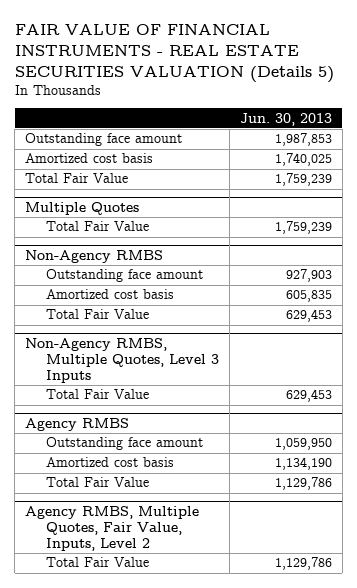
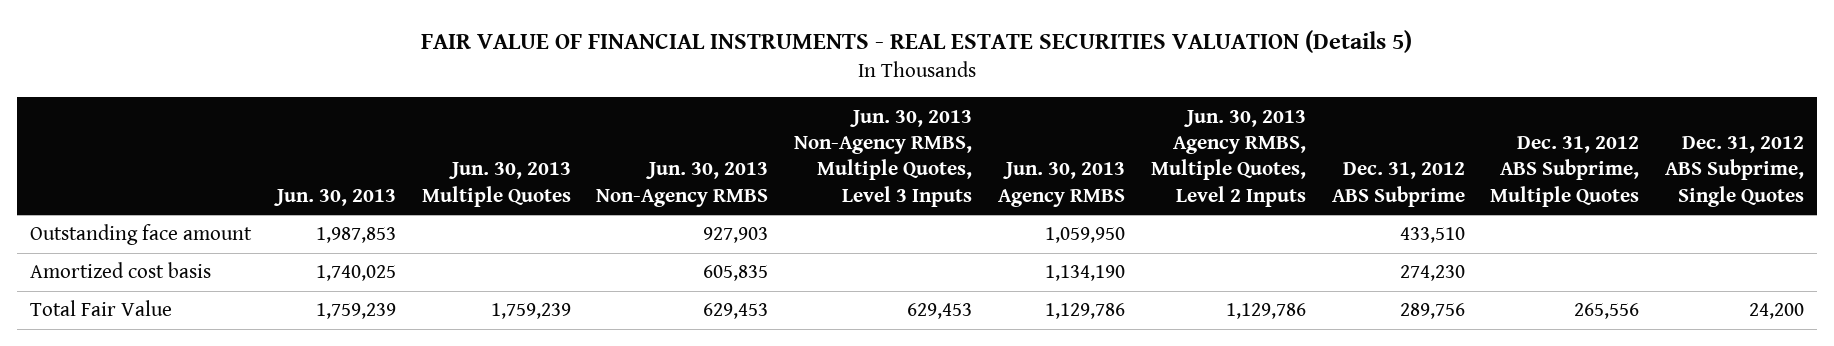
- | Jun. 30, 2013
+ | Jun. 30, 2013 | Jun. 30, 2013 Multiple Quotes | Jun. 30, 2013 Non-Agency RMBS | Jun. 30, 2013 Non-Agency RMBS, Multiple Quotes, Level 3 Inputs | Jun. 30, 2013 Agency RMBS | Jun. 30, 2013 Agency RMBS, Multiple Quotes, Level 2 Inputs | Dec. 31, 2012 ABS Subprime | Dec. 31, 2012 ABS Subprime, Multiple Quotes | Dec. 31, 2012 ABS Subprime, Single Quotes
- Multiple Quotes
- Total Fair Value | 1,759,239
- Non-Agency RMBS
- Outstanding face amount | 927,903
- Amortized cost basis | 605,835
- Total Fair Value | 629,453
- Non-Agency RMBS, Multiple Quotes, Level 3 Inputs
- Total Fair Value | 629,453
- Agency RMBS
- Outstanding face amount | 1,059,950
- Amortized cost basis | 1,134,190
- Total Fair Value | 1,129,786
- Agency RMBS, Multiple Quotes, Fair Value, Inputs, Level 2
- Total Fair Value | 1,129,786

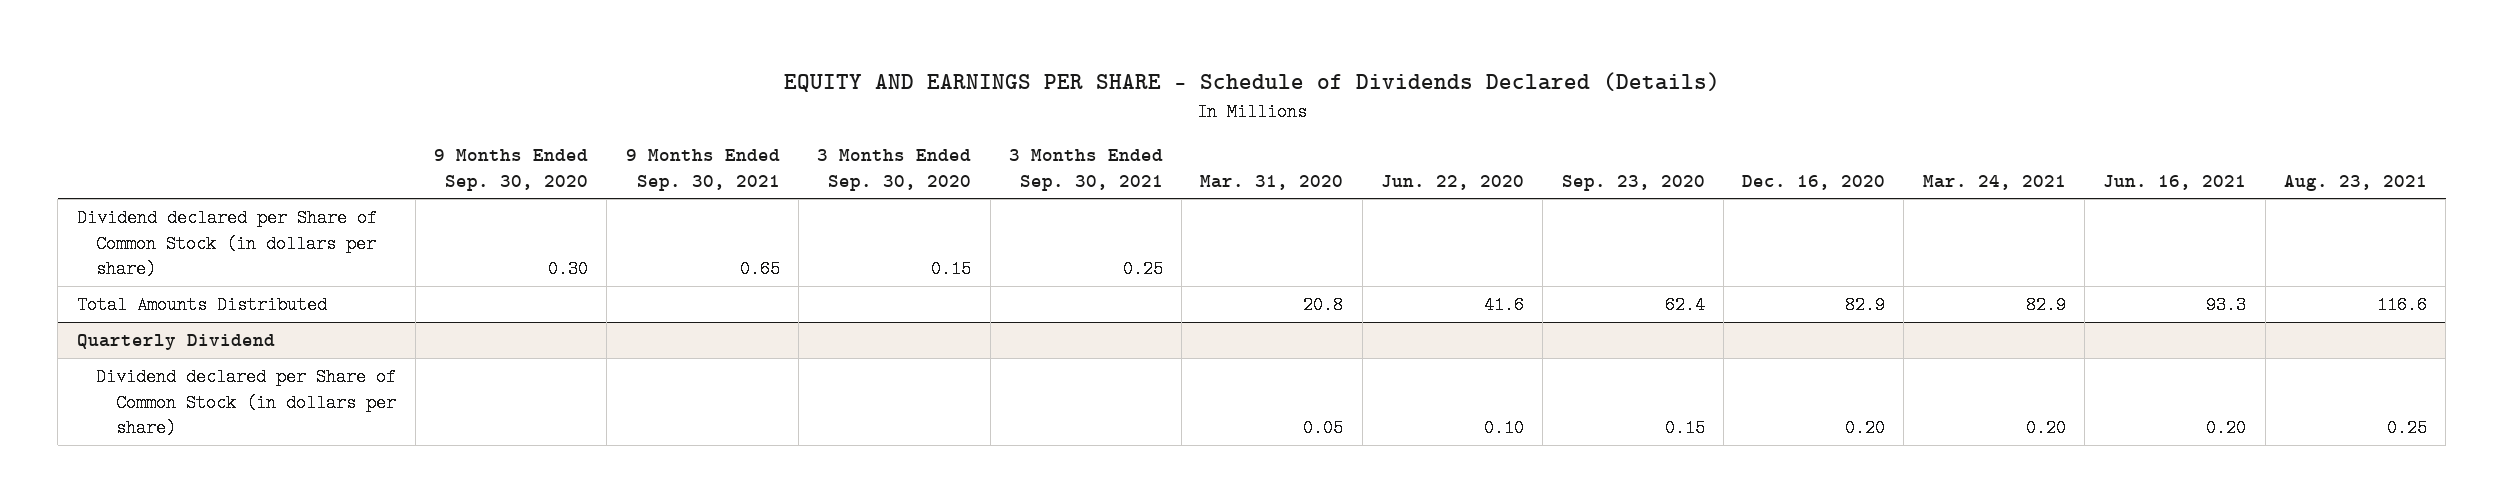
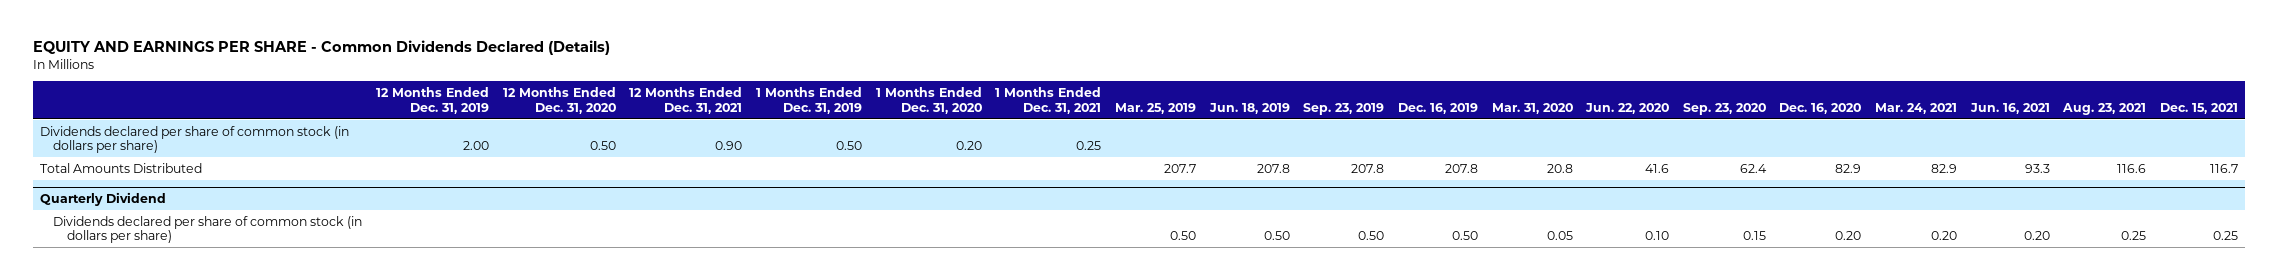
- EQUITY AND EARNINGS PER SHARE - Schedule of Dividends Declared (Details)
+ EQUITY AND EARNINGS PER SHARE - Common Dividends Declared (Details)
- | 9 Months Ended Sep. 30, 2020 | 9 Months Ended Sep. 30, 2021 | 3 Months Ended Sep. 30, 2020 | 3 Months Ended Sep. 30, 2021 | Mar. 31, 2020 | Jun. 22, 2020 | Sep. 23, 2020 | Dec. 16, 2020 | Mar. 24, 2021 | Jun. 16, 2021 | Aug. 23, 2021
+ | 12 Months Ended Dec. 31, 2019 | 12 Months Ended Dec. 31, 2020 | 12 Months Ended Dec. 31, 2021 | 1 Months Ended Dec. 31, 2019 | 1 Months Ended Dec. 31, 2020 | 1 Months Ended Dec. 31, 2021 | Mar. 25, 2019 | Jun. 18, 2019 | Sep. 23, 2019 | Dec. 16, 2019 | Mar. 31, 2020 | Jun. 22, 2020 | Sep. 23, 2020 | Dec. 16, 2020 | Mar. 24, 2021 | Jun. 16, 2021 | Aug. 23, 2021 | Dec. 15, 2021
- Dividend declared per Share of Common Stock (in dollars per share) | 0.30 | 0.65 | 0.15 | 0.25 | | | | | | |
+ Dividends declared per share of common stock (in dollars per share) | 2.00 | 0.50 | 0.90 | 0.50 | 0.20 | 0.25 | | | | | | | | | | | |
@ Quarterly Dividend
- Dividend declared per Share of Common Stock (in dollars per share) | | | | | 0.05 | 0.10 | 0.15 | 0.20 | 0.20 | 0.20 | 0.25
+ Dividends declared per share of common stock (in dollars per share) | | | | | | | 0.50 | 0.50 | 0.50 | 0.50 | 0.05 | 0.10 | 0.15 | 0.20 | 0.20 | 0.20 | 0.25 | 0.25

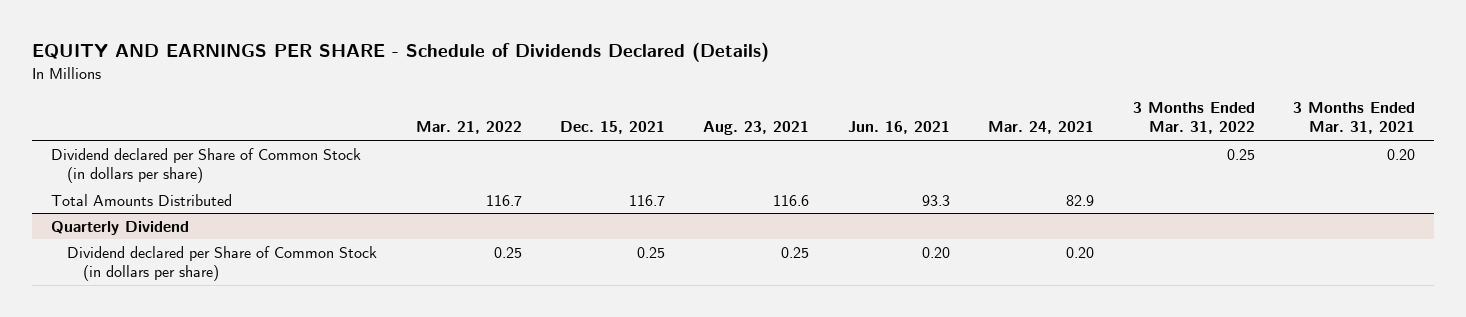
- EQUITY AND EARNINGS PER SHARE - Common Dividends Declared (Details)
+ EQUITY AND EARNINGS PER SHARE - Schedule of Dividends Declared (Details)
- | 12 Months Ended Dec. 31, 2019 | 12 Months Ended Dec. 31, 2020 | 12 Months Ended Dec. 31, 2021 | 1 Months Ended Dec. 31, 2019 | 1 Months Ended Dec. 31, 2020 | 1 Months Ended Dec. 31, 2021 | Mar. 25, 2019 | Jun. 18, 2019 | Sep. 23, 2019 | Dec. 16, 2019 | Mar. 31, 2020 | Jun. 22, 2020 | Sep. 23, 2020 | Dec. 16, 2020 | Mar. 24, 2021 | Jun. 16, 2021 | Aug. 23, 2021 | Dec. 15, 2021
+ | Mar. 21, 2022 | Dec. 15, 2021 | Aug. 23, 2021 | Jun. 16, 2021 | Mar. 24, 2021 | 3 Months Ended Mar. 31, 2022 | 3 Months Ended Mar. 31, 2021
- Dividends declared per share of common stock (in dollars per share) | 2.00 | 0.50 | 0.90 | 0.50 | 0.20 | 0.25 | | | | | | | | | | | |
+ Dividend declared per Share of Common Stock (in dollars per share) | | | | | | 0.25 | 0.20
@ Quarterly Dividend
- Dividends declared per share of common stock (in dollars per share) | | | | | | | 0.50 | 0.50 | 0.50 | 0.50 | 0.05 | 0.10 | 0.15 | 0.20 | 0.20 | 0.20 | 0.25 | 0.25
+ Dividend declared per Share of Common Stock (in dollars per share) | 0.25 | 0.25 | 0.25 | 0.20 | 0.20 | |

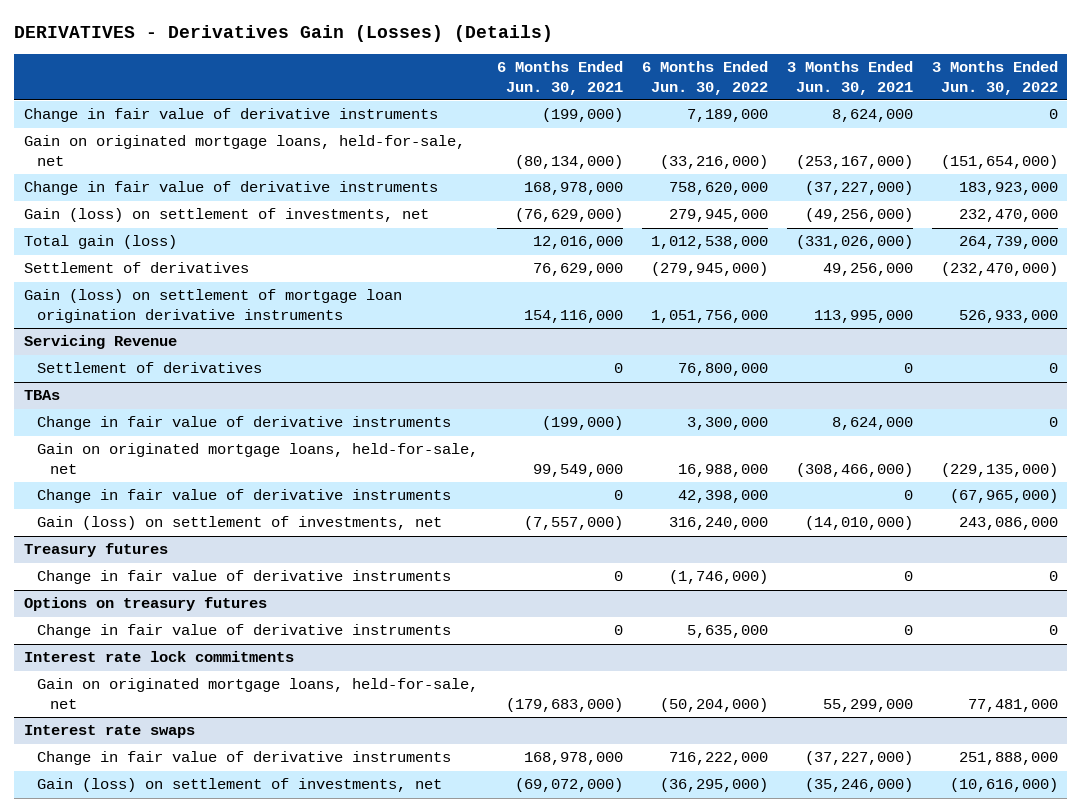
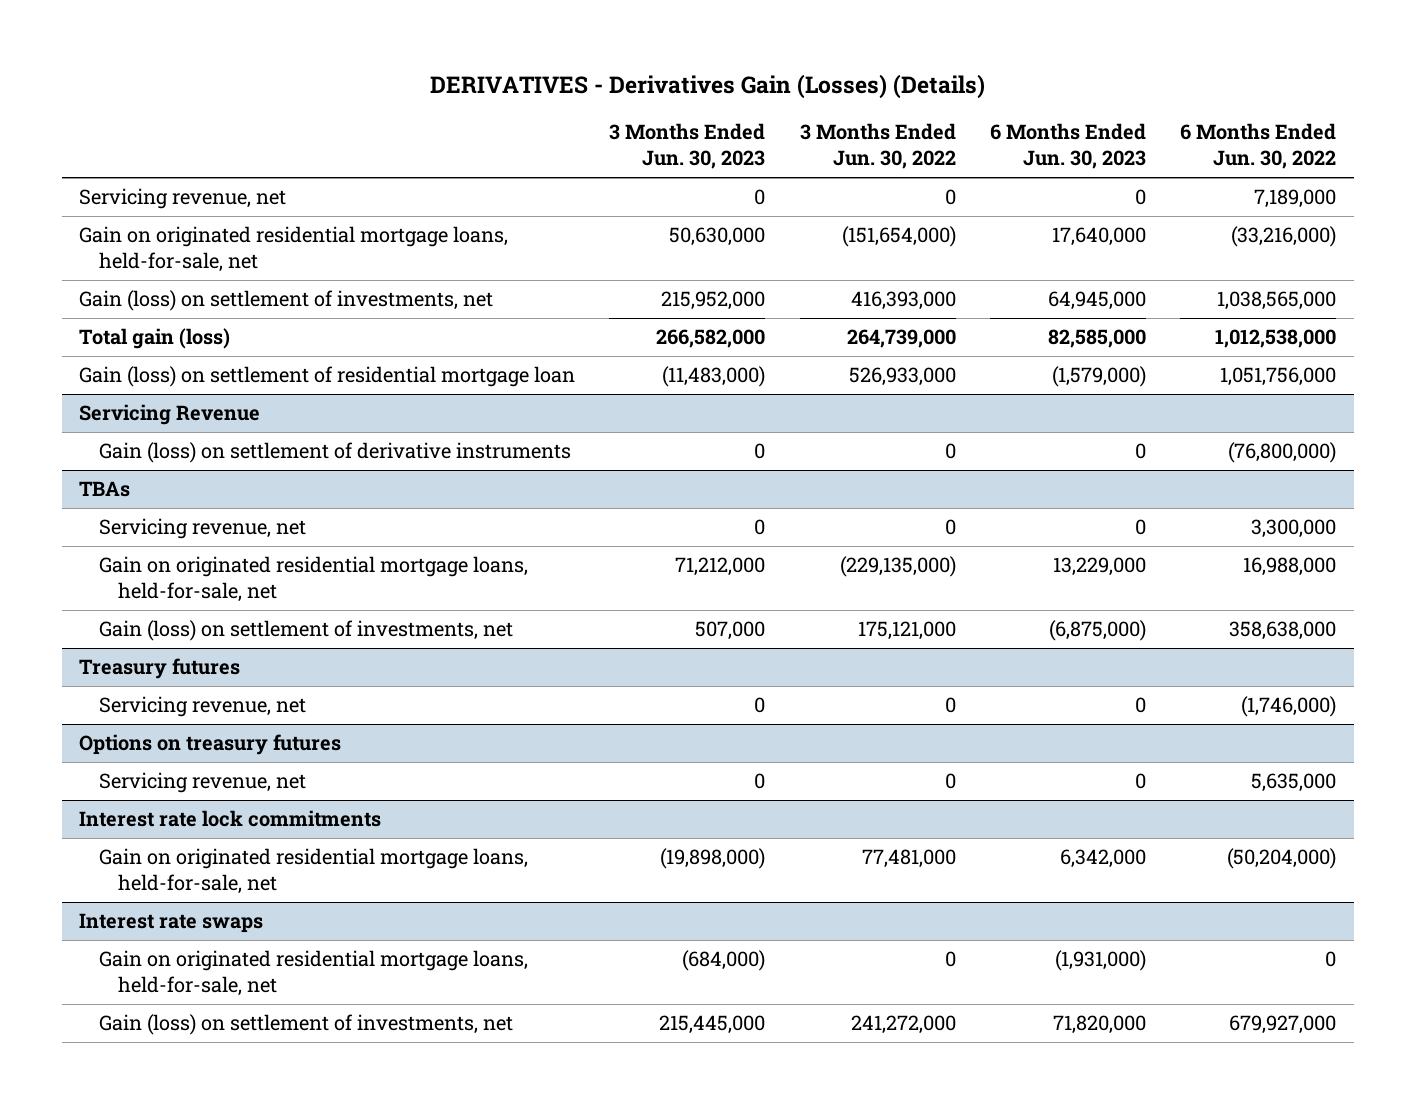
- | 6 Months Ended Jun. 30, 2021 | 6 Months Ended Jun. 30, 2022 | 3 Months Ended Jun. 30, 2021 | 3 Months Ended Jun. 30, 2022
+ | 3 Months Ended Jun. 30, 2023 | 3 Months Ended Jun. 30, 2022 | 6 Months Ended Jun. 30, 2023 | 6 Months Ended Jun. 30, 2022
- Change in fair value of derivative instruments | (199,000) | 7,189,000 | 8,624,000 | 0
- Gain on originated mortgage loans, held-for-sale, net | (80,134,000) | (33,216,000) | (253,167,000) | (151,654,000)
- Change in fair value of derivative instruments | 168,978,000 | 758,620,000 | (37,227,000) | 183,923,000
- Gain (loss) on settlement of investments, net | (76,629,000) | 279,945,000 | (49,256,000) | 232,470,000
+ Servicing revenue, net | 0 | 0 | 0 | 7,189,000
+ Gain on originated residential mortgage loans, held-for-sale, net | 50,630,000 | (151,654,000) | 17,640,000 | (33,216,000)
+ Gain (loss) on settlement of investments, net | 215,952,000 | 416,393,000 | 64,945,000 | 1,038,565,000
- Settlement of derivatives | 76,629,000 | (279,945,000) | 49,256,000 | (232,470,000)
- Gain (loss) on settlement of mortgage loan origination derivative instruments | 154,116,000 | 1,051,756,000 | 113,995,000 | 526,933,000
+ Gain (loss) on settlement of residential mortgage loan | (11,483,000) | 526,933,000 | (1,579,000) | 1,051,756,000
@ Servicing Revenue
- Settlement of derivatives | 0 | 76,800,000 | 0 | 0
+ Gain (loss) on settlement of derivative instruments | 0 | 0 | 0 | (76,800,000)
@ TBAs
- Change in fair value of derivative instruments | (199,000) | 3,300,000 | 8,624,000 | 0
- Gain on originated mortgage loans, held-for-sale, net | 99,549,000 | 16,988,000 | (308,466,000) | (229,135,000)
- Change in fair value of derivative instruments | 0 | 42,398,000 | 0 | (67,965,000)
- Gain (loss) on settlement of investments, net | (7,557,000) | 316,240,000 | (14,010,000) | 243,086,000
+ Servicing revenue, net | 0 | 0 | 0 | 3,300,000
+ Gain on originated residential mortgage loans, held-for-sale, net | 71,212,000 | (229,135,000) | 13,229,000 | 16,988,000
+ Gain (loss) on settlement of investments, net | 507,000 | 175,121,000 | (6,875,000) | 358,638,000
@ Treasury futures
- Change in fair value of derivative instruments | 0 | (1,746,000) | 0 | 0
+ Servicing revenue, net | 0 | 0 | 0 | (1,746,000)
@ Options on treasury futures
- Change in fair value of derivative instruments | 0 | 5,635,000 | 0 | 0
+ Servicing revenue, net | 0 | 0 | 0 | 5,635,000
@ Interest rate lock commitments
- Gain on originated mortgage loans, held-for-sale, net | (179,683,000) | (50,204,000) | 55,299,000 | 77,481,000
+ Gain on originated residential mortgage loans, held-for-sale, net | (19,898,000) | 77,481,000 | 6,342,000 | (50,204,000)
@ Interest rate swaps
- Change in fair value of derivative instruments | 168,978,000 | 716,222,000 | (37,227,000) | 251,888,000
- Gain (loss) on settlement of investments, net | (69,072,000) | (36,295,000) | (35,246,000) | (10,616,000)
+ Gain on originated residential mortgage loans, held-for-sale, net | (684,000) | 0 | (1,931,000) | 0
+ Gain (loss) on settlement of investments, net | 215,445,000 | 241,272,000 | 71,820,000 | 679,927,000

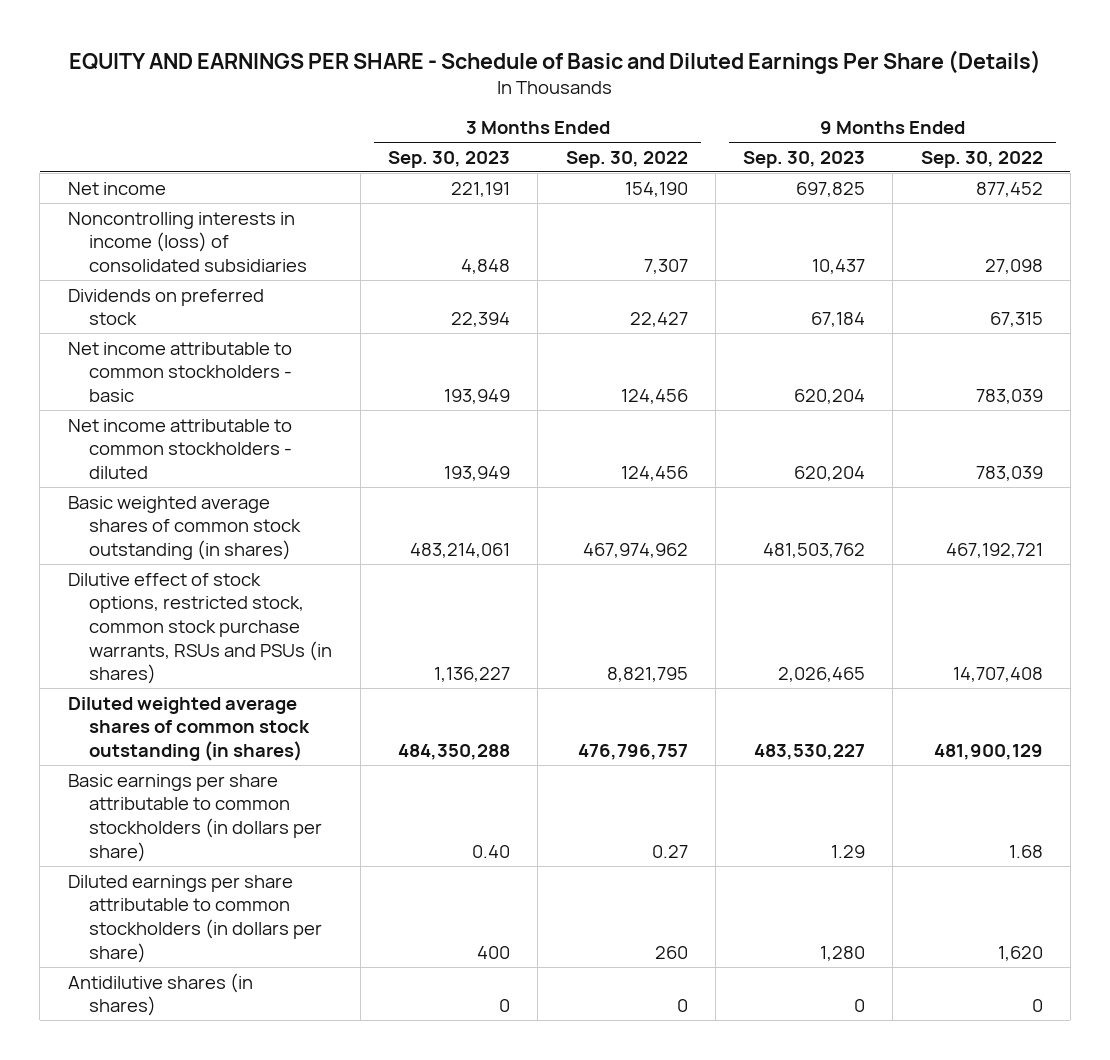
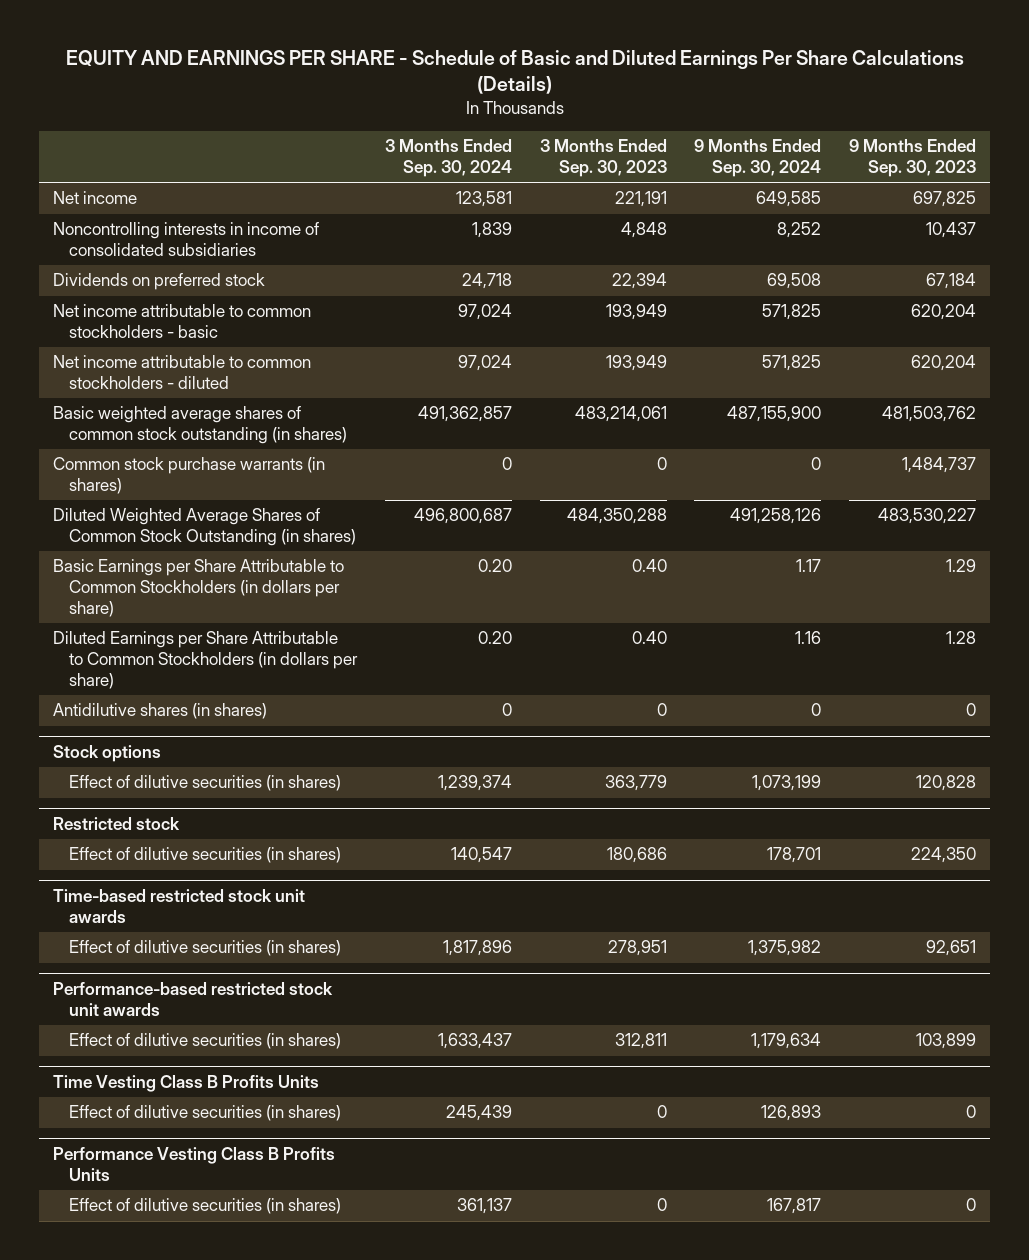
- EQUITY AND EARNINGS PER SHARE - Schedule of Basic and Diluted Earnings Per Share (Details)
+ EQUITY AND EARNINGS PER SHARE - Schedule of Basic and Diluted Earnings Per Share Calculations (Details)
- | 3 Months Ended Sep. 30, 2023 | 3 Months Ended Sep. 30, 2022 | 9 Months Ended Sep. 30, 2023 | 9 Months Ended Sep. 30, 2022
+ | 3 Months Ended Sep. 30, 2024 | 3 Months Ended Sep. 30, 2023 | 9 Months Ended Sep. 30, 2024 | 9 Months Ended Sep. 30, 2023
- Noncontrolling interests in income (loss) of consolidated subsidiaries | 4,848 | 7,307 | 10,437 | 27,098
+ Noncontrolling interests in income of consolidated subsidiaries | 1,839 | 4,848 | 8,252 | 10,437
- Dilutive effect of stock options, restricted stock, common stock purchase warrants, RSUs and PSUs (in shares) | 1,136,227 | 8,821,795 | 2,026,465 | 14,707,408
- Diluted weighted average shares of common stock outstanding (in shares) | 484,350,288 | 476,796,757 | 483,530,227 | 481,900,129
- Basic earnings per share attributable to common stockholders (in dollars per share) | 0.40 | 0.27 | 1.29 | 1.68
- Diluted earnings per share attributable to common stockholders (in dollars per share) | 400 | 260 | 1,280 | 1,620
+ Common stock purchase warrants (in shares) | 0 | 0 | 0 | 1,484,737
+ Diluted Weighted Average Shares of Common Stock Outstanding (in shares) | 496,800,687 | 484,350,288 | 491,258,126 | 483,530,227
+ Basic Earnings per Share Attributable to Common Stockholders (in dollars per share) | 0.20 | 0.40 | 1.17 | 1.29
+ Diluted Earnings per Share Attributable to Common Stockholders (in dollars per share) | 0.20 | 0.40 | 1.16 | 1.28
+ Stock options
+ Effect of dilutive securities (in shares) | 1,239,374 | 363,779 | 1,073,199 | 120,828
+ Restricted stock
+ Effect of dilutive securities (in shares) | 140,547 | 180,686 | 178,701 | 224,350
+ Time-based restricted stock unit awards
+ Effect of dilutive securities (in shares) | 1,817,896 | 278,951 | 1,375,982 | 92,651
+ Performance-based restricted stock unit awards
+ Effect of dilutive securities (in shares) | 1,633,437 | 312,811 | 1,179,634 | 103,899
+ Time Vesting Class B Profits Units
+ Effect of dilutive securities (in shares) | 245,439 | 0 | 126,893 | 0
+ Performance Vesting Class B Profits Units
+ Effect of dilutive securities (in shares) | 361,137 | 0 | 167,817 | 0

